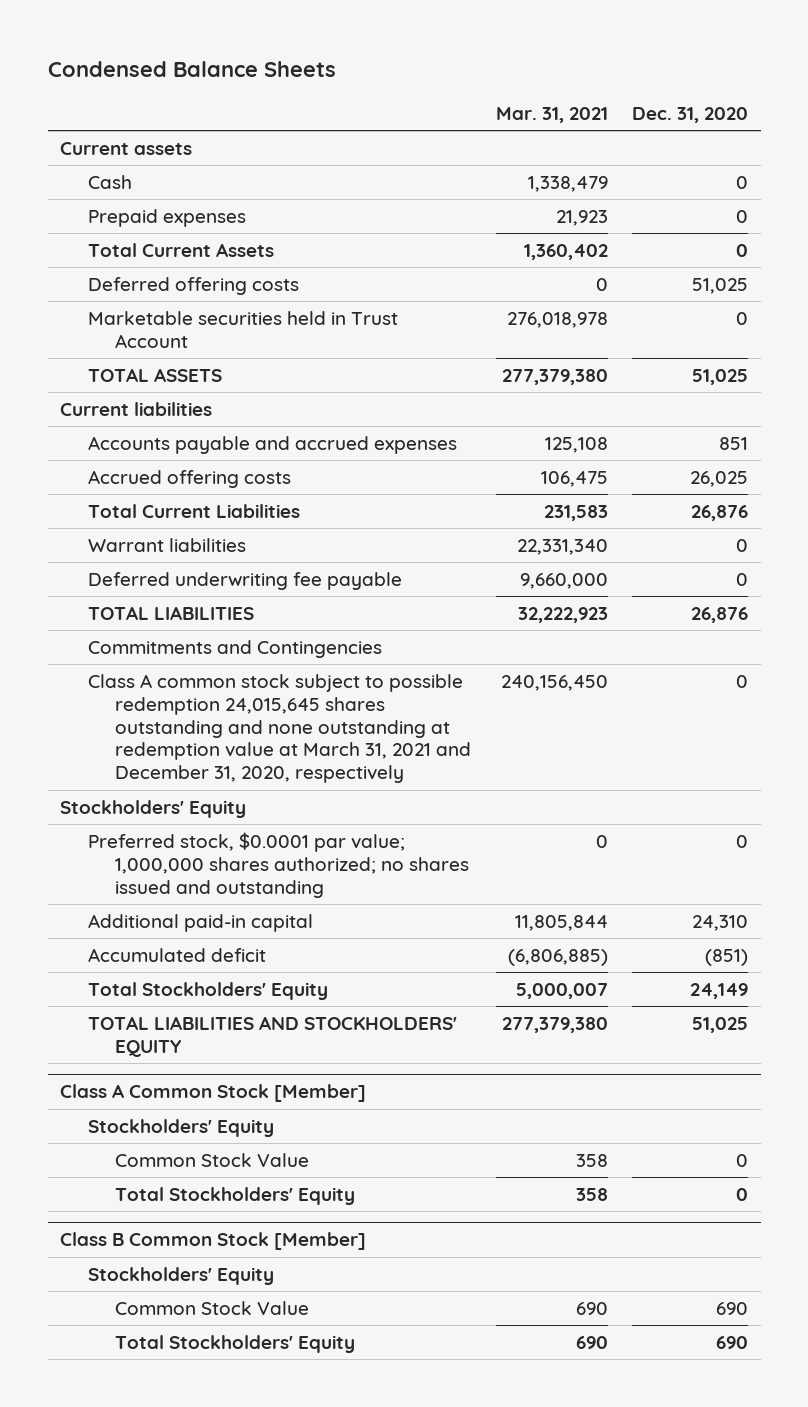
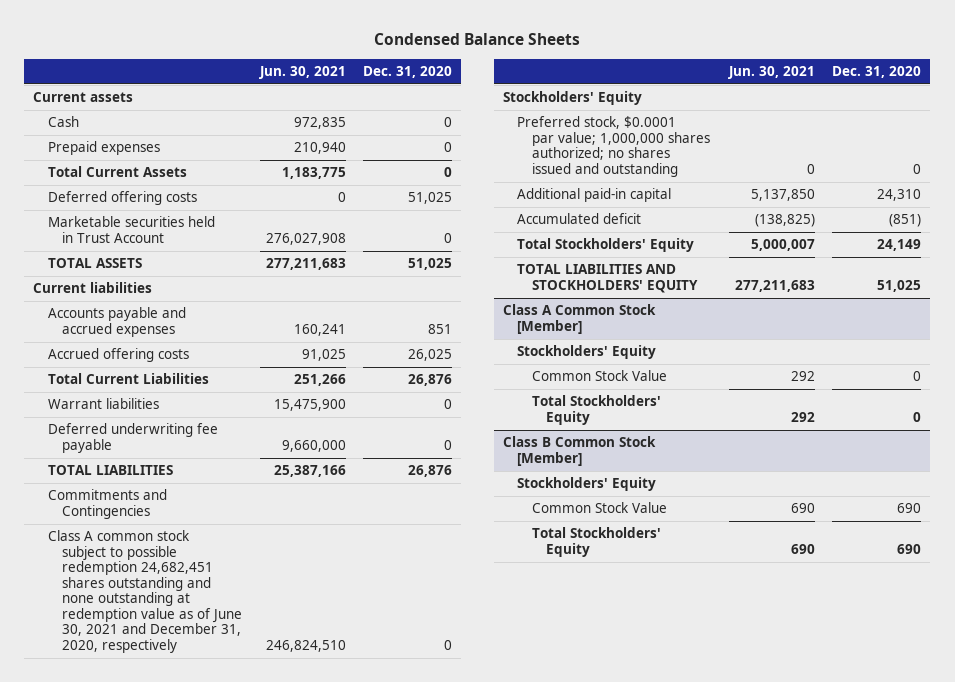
- | Mar. 31, 2021 | Dec. 31, 2020
+ | Jun. 30, 2021 | Dec. 31, 2020
- Class A common stock subject to possible redemption 24,015,645 shares outstanding and none outstanding at redemption value at March 31, 2021 and December 31, 2020, respectively | 240,156,450 | 0
+ Class A common stock subject to possible redemption 24,682,451 shares outstanding and none outstanding at redemption value as of June 30, 2021 and December 31, 2020, respectively | 246,824,510 | 0

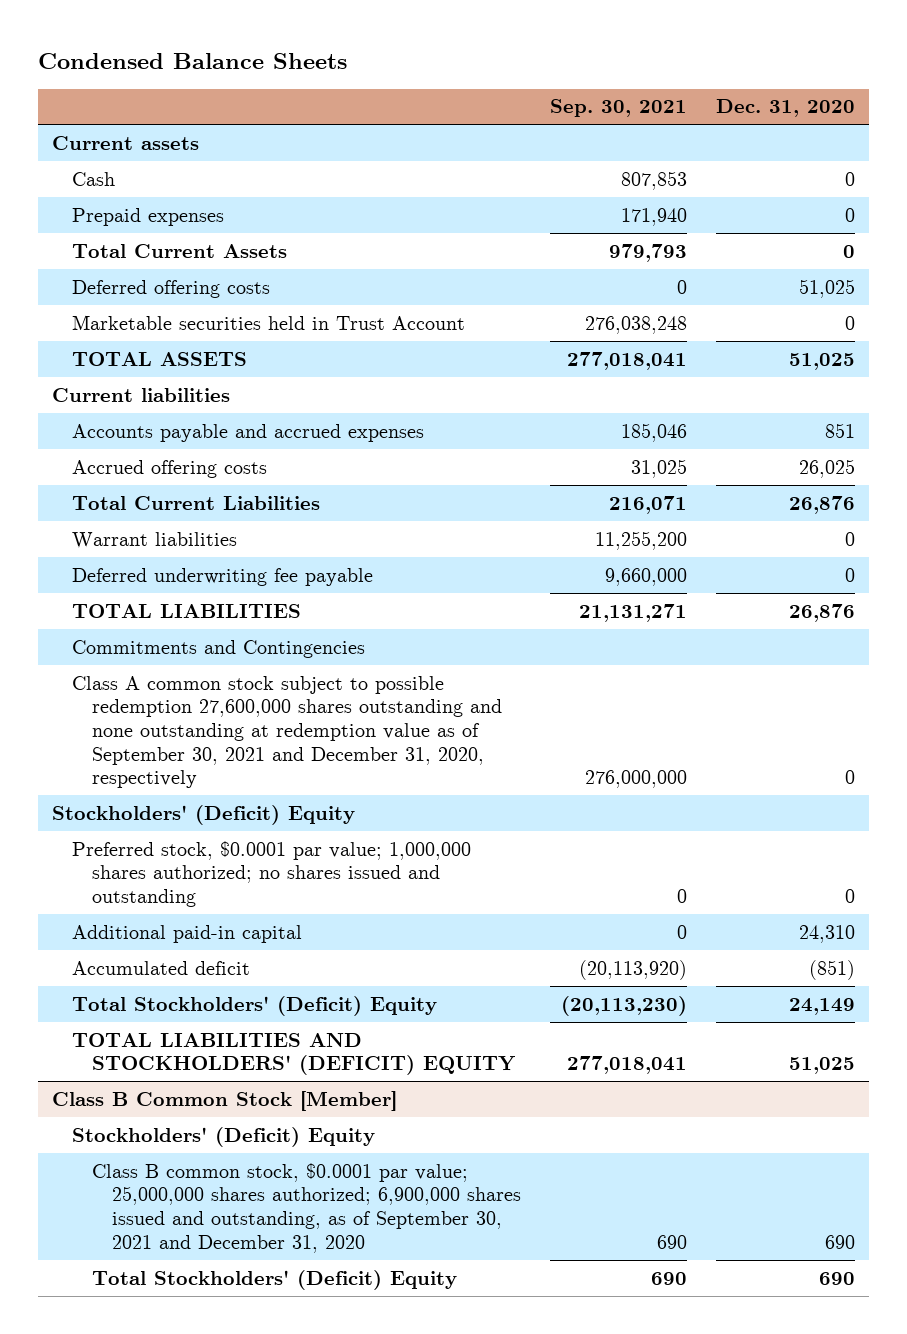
- | Jun. 30, 2021 | Dec. 31, 2020
+ | Sep. 30, 2021 | Dec. 31, 2020
- Class A common stock subject to possible redemption 24,682,451 shares outstanding and none outstanding at redemption value as of June 30, 2021 and December 31, 2020, respectively | 246,824,510 | 0
- Stockholders' Equity
+ Class A common stock subject to possible redemption 27,600,000 shares outstanding and none outstanding at redemption value as of September 30, 2021 and December 31, 2020, respectively | 276,000,000 | 0
+ Stockholders' (Deficit) Equity
- Total Stockholders' Equity | 5,000,007 | 24,149
- TOTAL LIABILITIES AND STOCKHOLDERS' EQUITY | 277,211,683 | 51,025
- Class A Common Stock [Member]
- Stockholders' Equity
- Common Stock Value | 292 | 0
- Total Stockholders' Equity | 292 | 0
+ Total Stockholders' (Deficit) Equity | (20,113,230) | 24,149
+ TOTAL LIABILITIES AND STOCKHOLDERS' (DEFICIT) EQUITY | 277,018,041 | 51,025
@ Class B Common Stock [Member]
- Stockholders' Equity
- Common Stock Value | 690 | 690
- Total Stockholders' Equity | 690 | 690
+ Stockholders' (Deficit) Equity
+ Class B common stock, $0.0001 par value; 25,000,000 shares authorized; 6,900,000 shares issued and outstanding, as of September 30, 2021 and December 31, 2020 | 690 | 690
+ Total Stockholders' (Deficit) Equity | 690 | 690

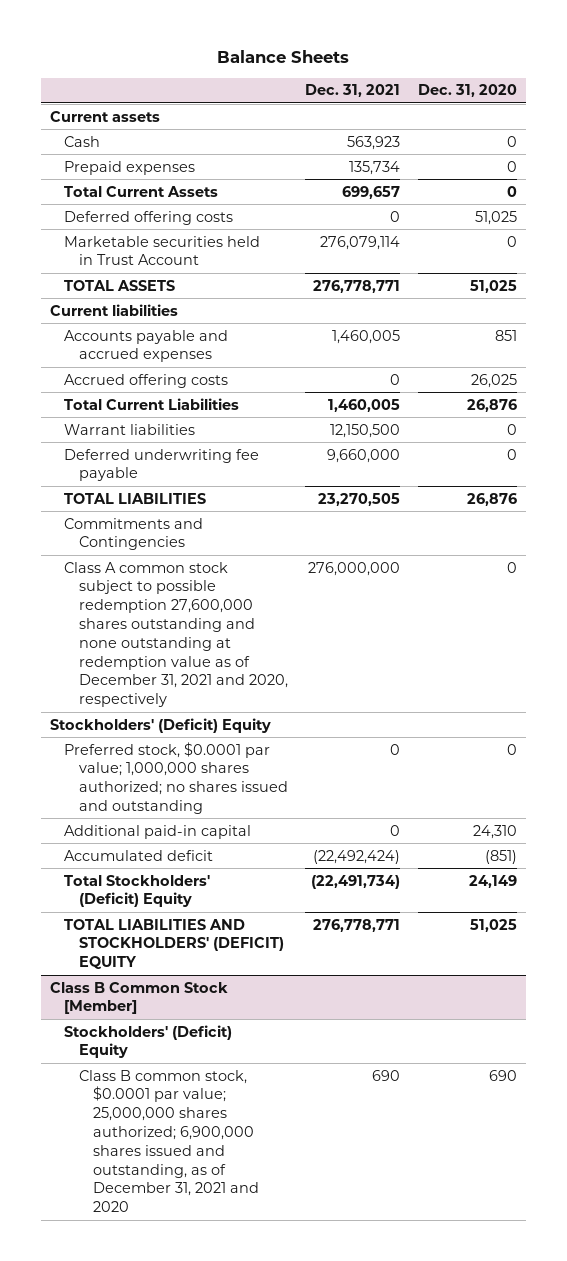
- Condensed Balance Sheets
+ Balance Sheets
- | Sep. 30, 2021 | Dec. 31, 2020
+ | Dec. 31, 2021 | Dec. 31, 2020
- Class A common stock subject to possible redemption 27,600,000 shares outstanding and none outstanding at redemption value as of September 30, 2021 and December 31, 2020, respectively | 276,000,000 | 0
+ Class A common stock subject to possible redemption 27,600,000 shares outstanding and none outstanding at redemption value as of December 31, 2021 and 2020, respectively | 276,000,000 | 0
@ Class B Common Stock [Member]
- Class B common stock, $0.0001 par value; 25,000,000 shares authorized; 6,900,000 shares issued and outstanding, as of September 30, 2021 and December 31, 2020 | 690 | 690
- Total Stockholders' (Deficit) Equity | 690 | 690
+ Class B common stock, $0.0001 par value; 25,000,000 shares authorized; 6,900,000 shares issued and outstanding, as of December 31, 2021 and 2020 | 690 | 690

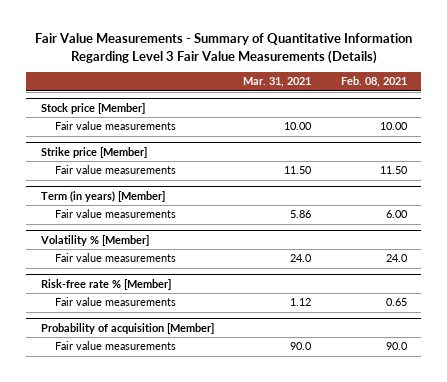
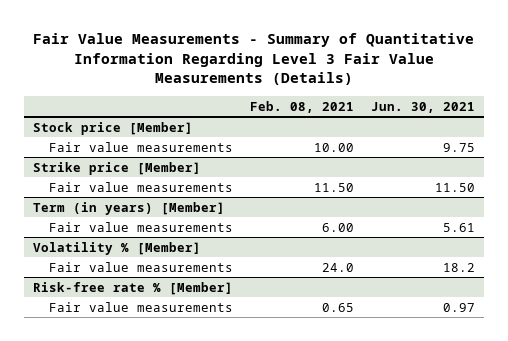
- | Mar. 31, 2021 | Feb. 08, 2021
+ | Feb. 08, 2021 | Jun. 30, 2021
- Probability of acquisition [Member]
- Fair value measurements | 90.0 | 90.0

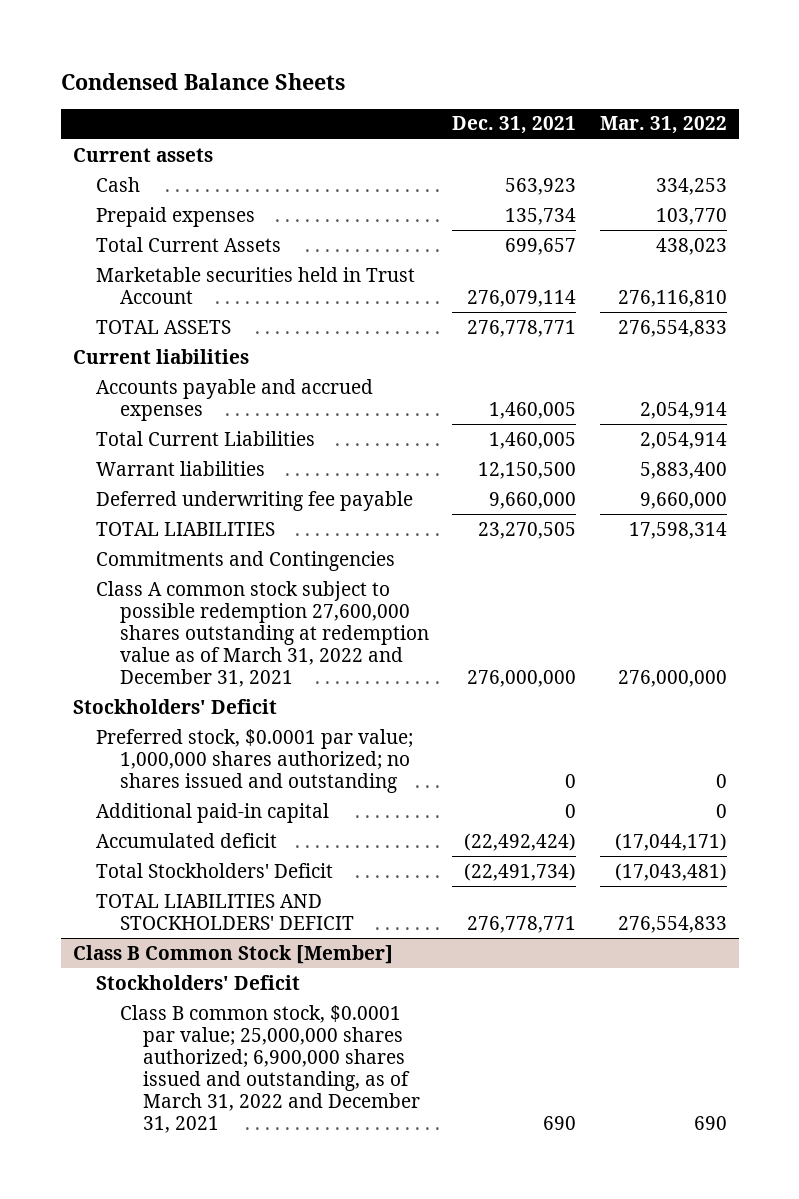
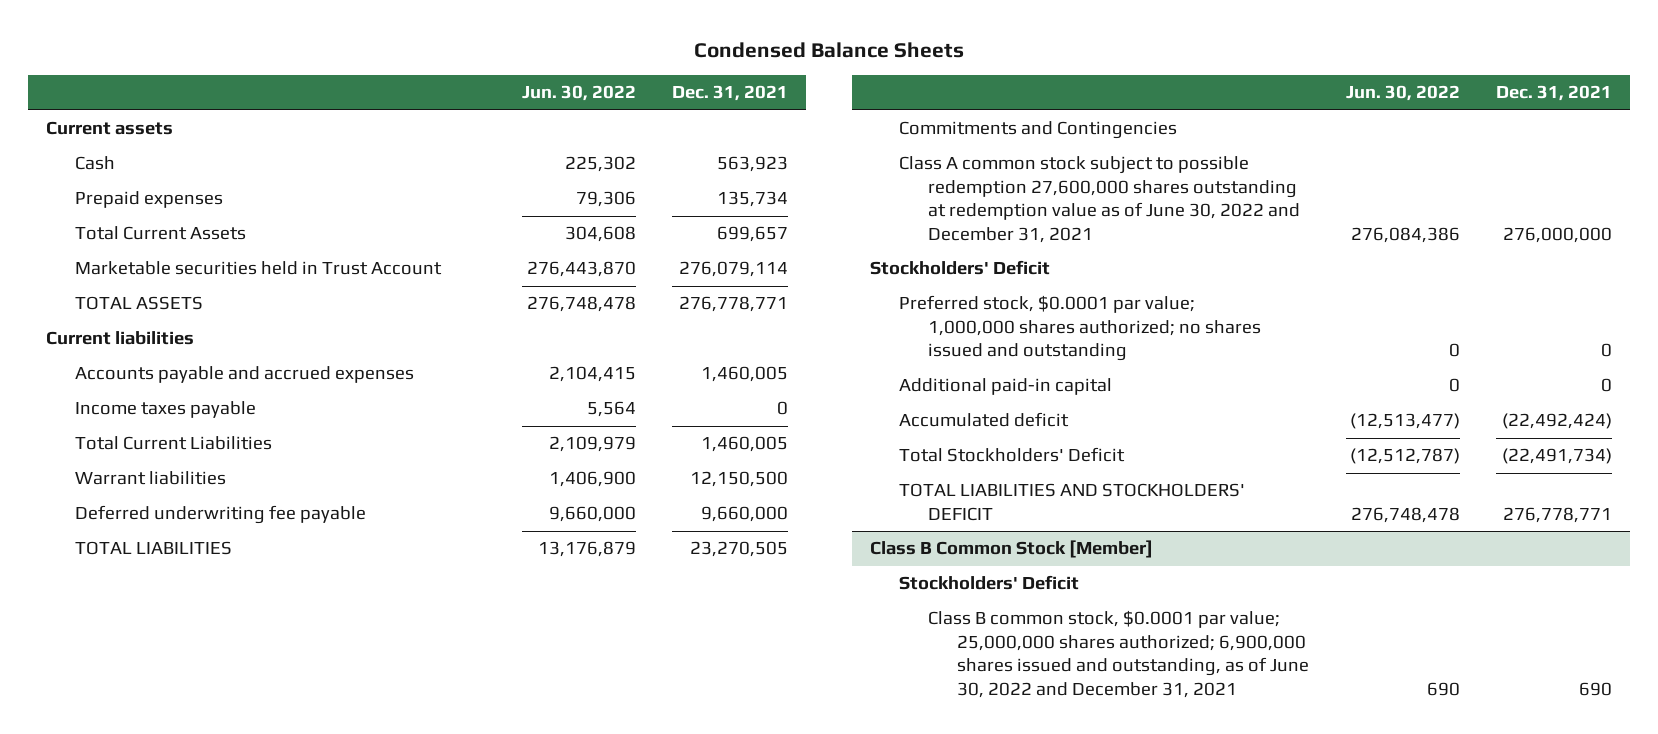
- | Dec. 31, 2021 | Mar. 31, 2022
+ | Jun. 30, 2022 | Dec. 31, 2021
+ Income taxes payable | 5,564 | 0
- Class A common stock subject to possible redemption 27,600,000 shares outstanding at redemption value as of March 31, 2022 and December 31, 2021 | 276,000,000 | 276,000,000
+ Class A common stock subject to possible redemption 27,600,000 shares outstanding at redemption value as of June 30, 2022 and December 31, 2021 | 276,084,386 | 276,000,000
@ Class B Common Stock [Member]
- Class B common stock, $0.0001 par value; 25,000,000 shares authorized; 6,900,000 shares issued and outstanding, as of March 31, 2022 and December 31, 2021 | 690 | 690
+ Class B common stock, $0.0001 par value; 25,000,000 shares authorized; 6,900,000 shares issued and outstanding, as of June 30, 2022 and December 31, 2021 | 690 | 690

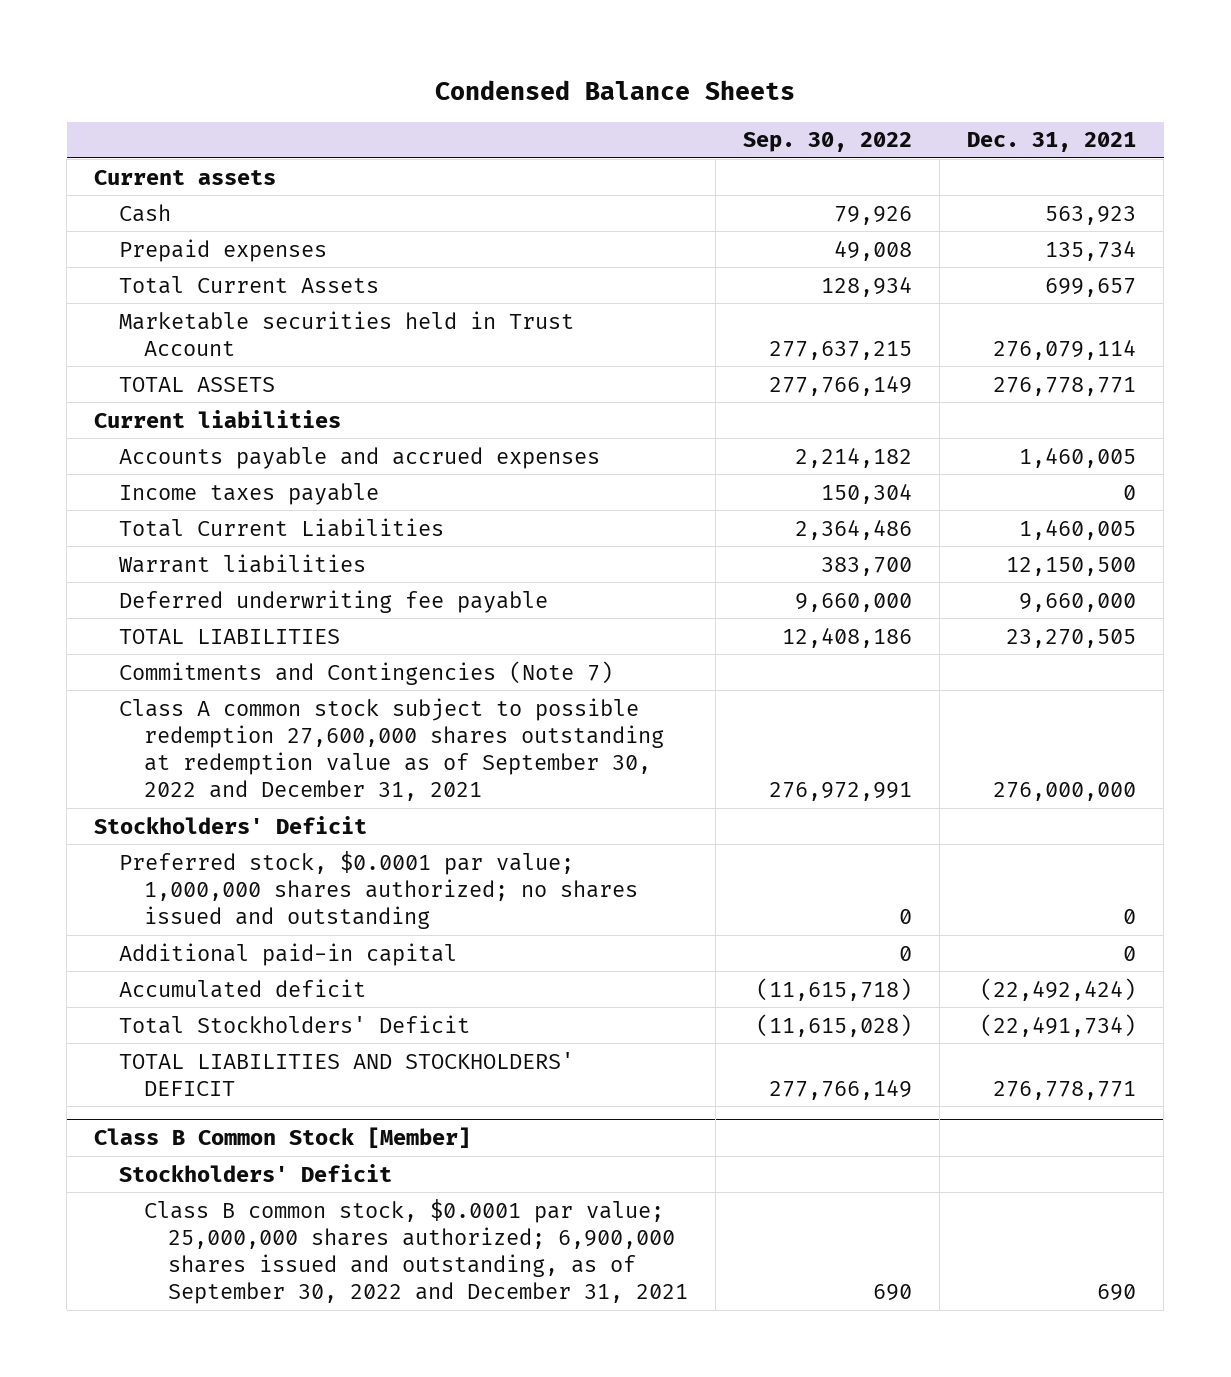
- | Jun. 30, 2022 | Dec. 31, 2021
+ | Sep. 30, 2022 | Dec. 31, 2021
- Commitments and Contingencies
- Class A common stock subject to possible redemption 27,600,000 shares outstanding at redemption value as of June 30, 2022 and December 31, 2021 | 276,084,386 | 276,000,000
+ Commitments and Contingencies (Note 7)
+ Class A common stock subject to possible redemption 27,600,000 shares outstanding at redemption value as of September 30, 2022 and December 31, 2021 | 276,972,991 | 276,000,000
@ Class B Common Stock [Member]
- Class B common stock, $0.0001 par value; 25,000,000 shares authorized; 6,900,000 shares issued and outstanding, as of June 30, 2022 and December 31, 2021 | 690 | 690
+ Class B common stock, $0.0001 par value; 25,000,000 shares authorized; 6,900,000 shares issued and outstanding, as of September 30, 2022 and December 31, 2021 | 690 | 690

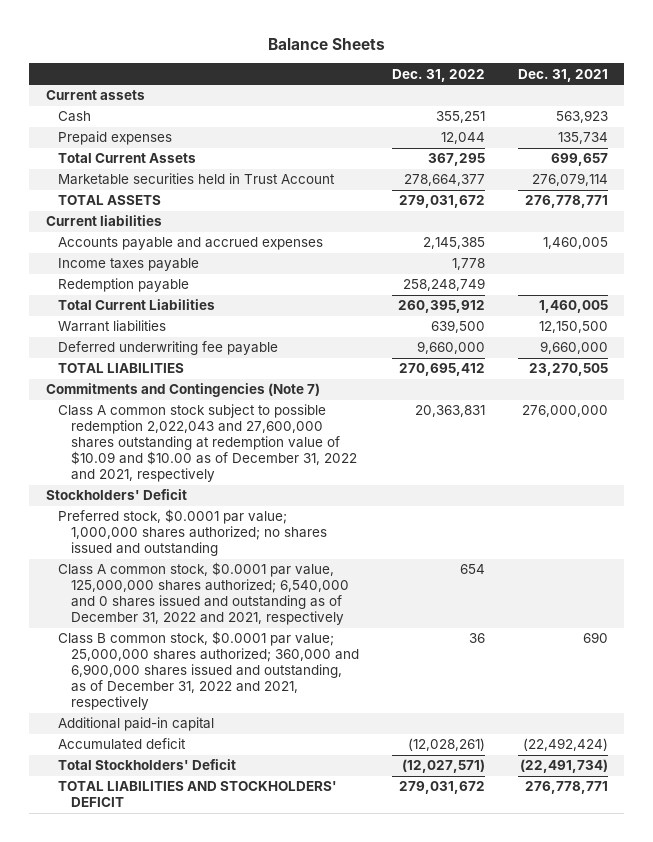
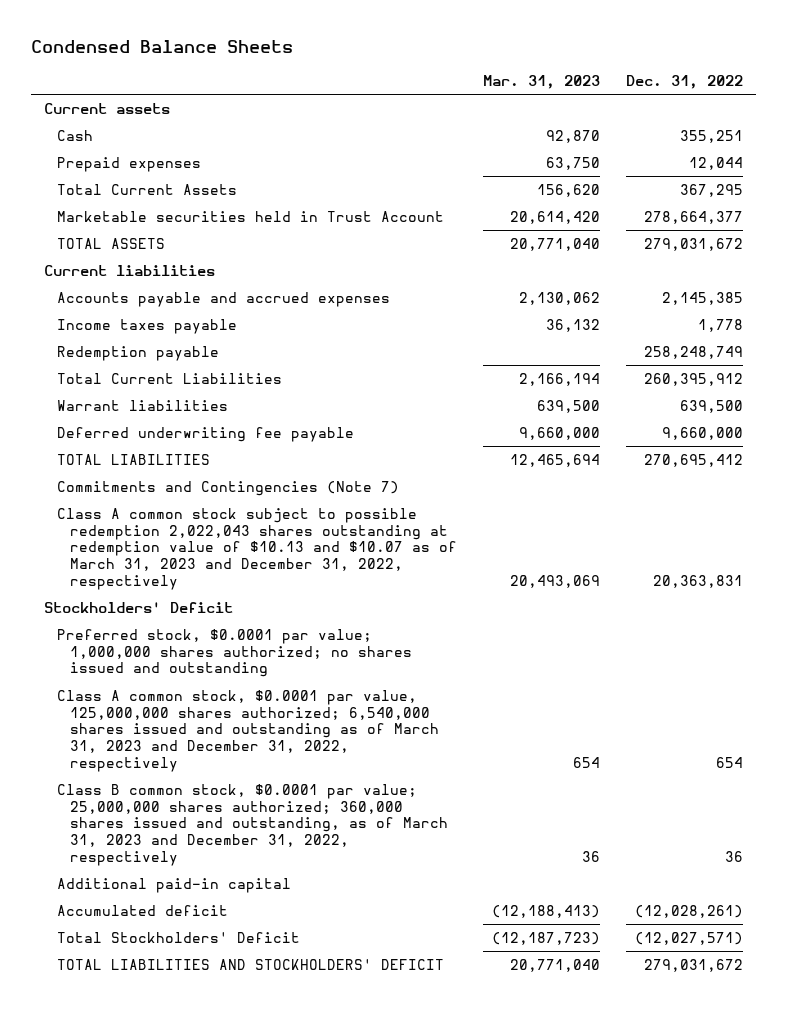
- Balance Sheets
+ Condensed Balance Sheets
- | Dec. 31, 2022 | Dec. 31, 2021
+ | Mar. 31, 2023 | Dec. 31, 2022
- Class A common stock subject to possible redemption 2,022,043 and 27,600,000 shares outstanding at redemption value of $10.09 and $10.00 as of December 31, 2022 and 2021, respectively | 20,363,831 | 276,000,000
+ Class A common stock subject to possible redemption 2,022,043 shares outstanding at redemption value of $10.13 and $10.07 as of March 31, 2023 and December 31, 2022, respectively | 20,493,069 | 20,363,831
- Class A common stock, $0.0001 par value, 125,000,000 shares authorized; 6,540,000 and 0 shares issued and outstanding as of December 31, 2022 and 2021, respectively | 654 |
- Class B common stock, $0.0001 par value; 25,000,000 shares authorized; 360,000 and 6,900,000 shares issued and outstanding, as of December 31, 2022 and 2021, respectively | 36 | 690
+ Class A common stock, $0.0001 par value, 125,000,000 shares authorized; 6,540,000 shares issued and outstanding as of March 31, 2023 and December 31, 2022, respectively | 654 | 654
+ Class B common stock, $0.0001 par value; 25,000,000 shares authorized; 360,000 shares issued and outstanding, as of March 31, 2023 and December 31, 2022, respectively | 36 | 36

